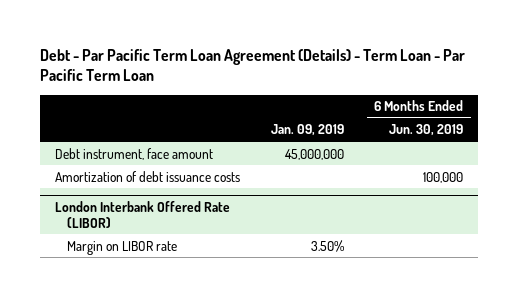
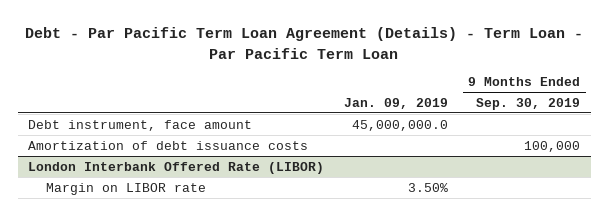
- | Jan. 09, 2019 | 6 Months Ended Jun. 30, 2019
+ | Jan. 09, 2019 | 9 Months Ended Sep. 30, 2019
- Debt instrument, face amount | 45,000,000 |
+ Debt instrument, face amount | 45,000,000.0 |

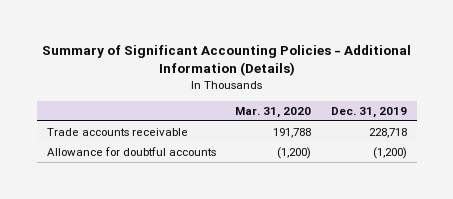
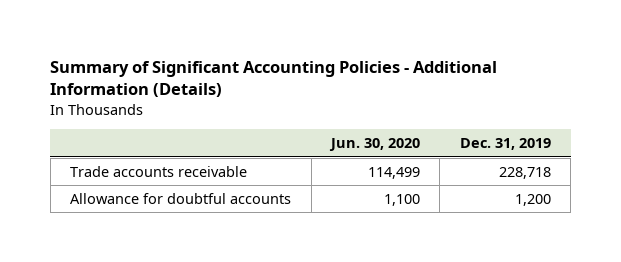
- | Mar. 31, 2020 | Dec. 31, 2019
+ | Jun. 30, 2020 | Dec. 31, 2019
- Allowance for doubtful accounts | (1,200) | (1,200)
+ Allowance for doubtful accounts | 1,100 | 1,200

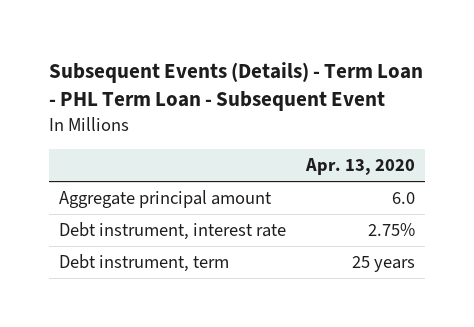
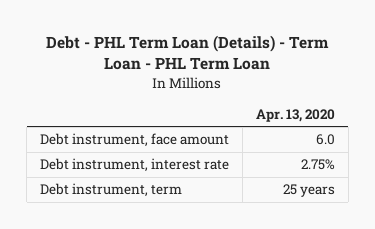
- Subsequent Events (Details) - Term Loan - PHL Term Loan - Subsequent Event
+ Debt - PHL Term Loan (Details) - Term Loan - PHL Term Loan
- Aggregate principal amount | 6.0
+ Debt instrument, face amount | 6.0

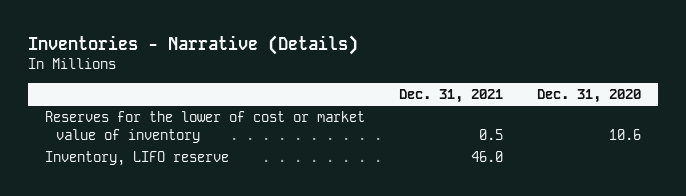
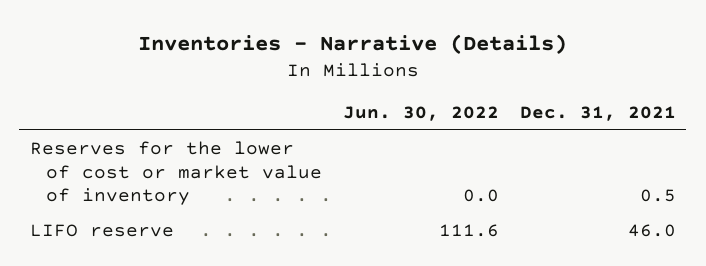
- | Dec. 31, 2021 | Dec. 31, 2020
+ | Jun. 30, 2022 | Dec. 31, 2021
- Inventory, LIFO reserve | 46.0 |
+ LIFO reserve | 111.6 | 46.0

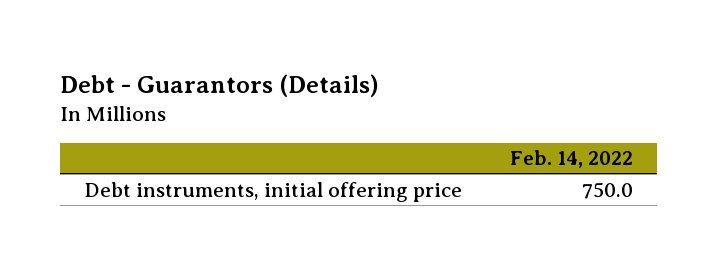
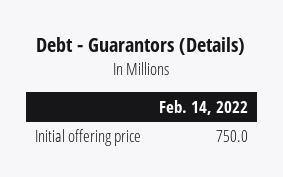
- Debt instruments, initial offering price | 750.0
+ Initial offering price | 750.0

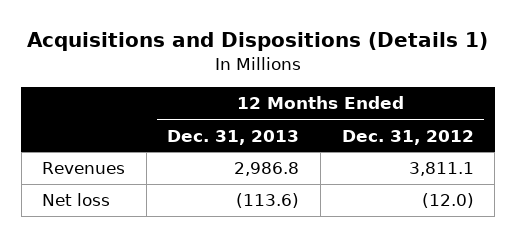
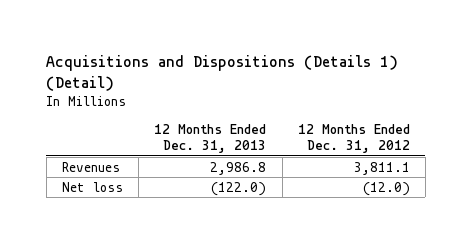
- Acquisitions and Dispositions (Details 1)
+ Acquisitions and Dispositions (Details 1) (Detail)
- Net loss | (113.6) | (12.0)
+ Net loss | (122.0) | (12.0)

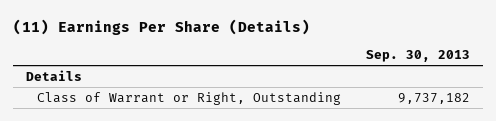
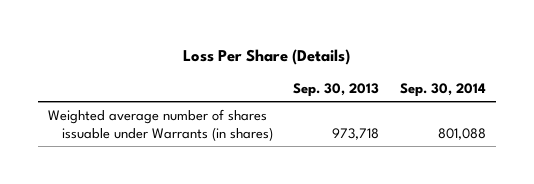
- (11) Earnings Per Share (Details)
+ Loss Per Share (Details)
- | Sep. 30, 2013
+ | Sep. 30, 2013 | Sep. 30, 2014
- Details
- Class of Warrant or Right, Outstanding | 9,737,182
+ Weighted average number of shares issuable under Warrants (in shares) | 973,718 | 801,088

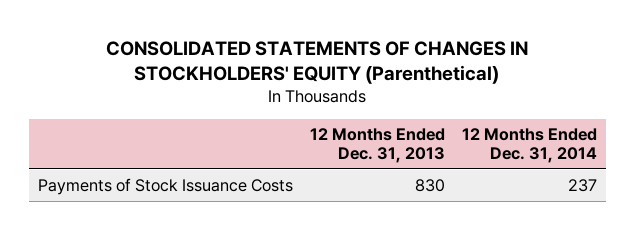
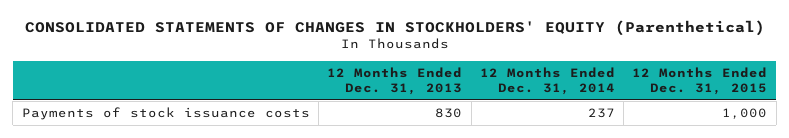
- | 12 Months Ended Dec. 31, 2013 | 12 Months Ended Dec. 31, 2014
+ | 12 Months Ended Dec. 31, 2013 | 12 Months Ended Dec. 31, 2014 | 12 Months Ended Dec. 31, 2015
- Payments of Stock Issuance Costs | 830 | 237
+ Payments of stock issuance costs | 830 | 237 | 1,000

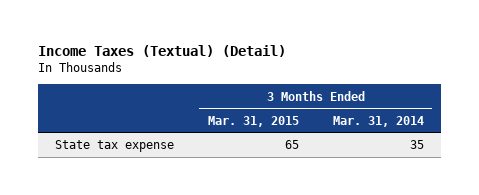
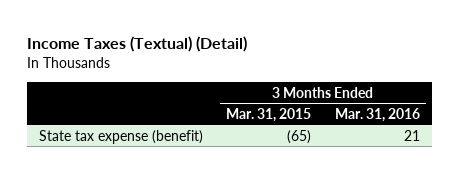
- | 3 Months Ended Mar. 31, 2015 | 3 Months Ended Mar. 31, 2014
+ | 3 Months Ended Mar. 31, 2015 | 3 Months Ended Mar. 31, 2016
- State tax expense | 65 | 35
+ State tax expense (benefit) | (65) | 21

